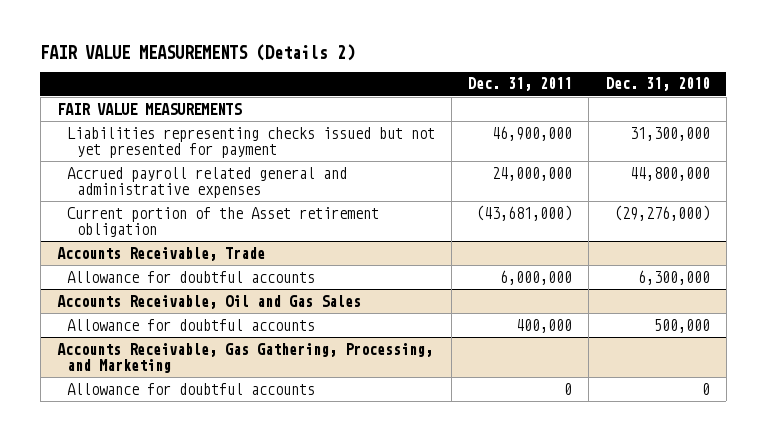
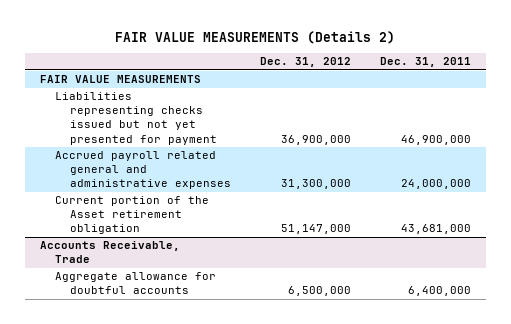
- | Dec. 31, 2011 | Dec. 31, 2010
+ | Dec. 31, 2012 | Dec. 31, 2011
- Current portion of the Asset retirement obligation | (43,681,000) | (29,276,000)
+ Current portion of the Asset retirement obligation | 51,147,000 | 43,681,000
@ Accounts Receivable, Trade
- Allowance for doubtful accounts | 6,000,000 | 6,300,000
- Accounts Receivable, Oil and Gas Sales
- Allowance for doubtful accounts | 400,000 | 500,000
- Accounts Receivable, Gas Gathering, Processing, and Marketing
- Allowance for doubtful accounts | 0 | 0
@ Accounts Receivable, Trade
+ Aggregate allowance for doubtful accounts | 6,500,000 | 6,400,000

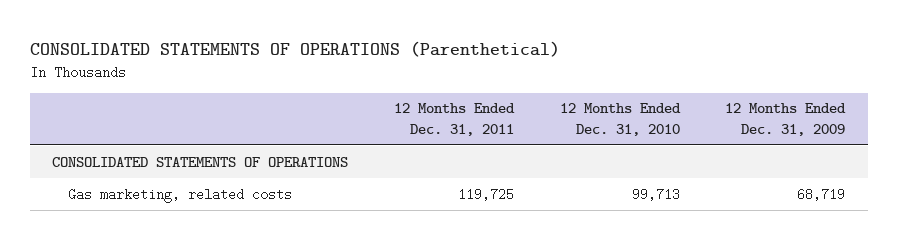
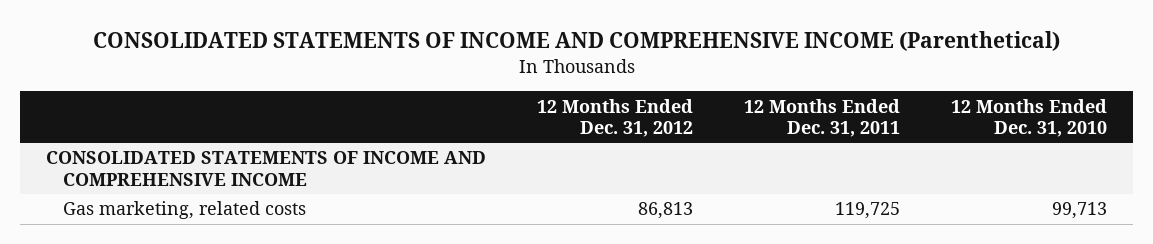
- CONSOLIDATED STATEMENTS OF OPERATIONS (Parenthetical)
+ CONSOLIDATED STATEMENTS OF INCOME AND COMPREHENSIVE INCOME (Parenthetical)
- | 12 Months Ended Dec. 31, 2011 | 12 Months Ended Dec. 31, 2010 | 12 Months Ended Dec. 31, 2009
+ | 12 Months Ended Dec. 31, 2012 | 12 Months Ended Dec. 31, 2011 | 12 Months Ended Dec. 31, 2010
- CONSOLIDATED STATEMENTS OF OPERATIONS
+ CONSOLIDATED STATEMENTS OF INCOME AND COMPREHENSIVE INCOME

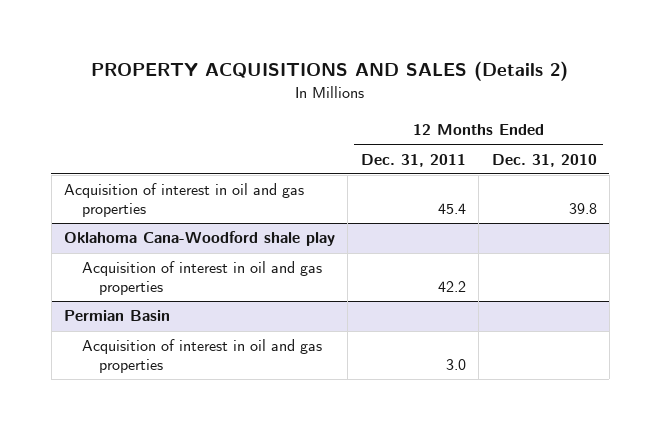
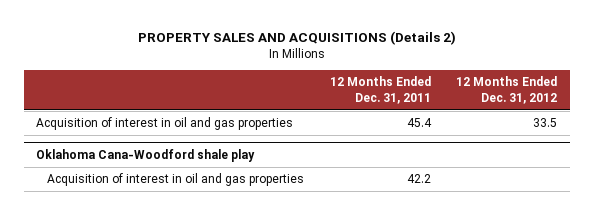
- PROPERTY ACQUISITIONS AND SALES (Details 2)
+ PROPERTY SALES AND ACQUISITIONS (Details 2)
- | 12 Months Ended Dec. 31, 2011 | 12 Months Ended Dec. 31, 2010
+ | 12 Months Ended Dec. 31, 2011 | 12 Months Ended Dec. 31, 2012
- Permian Basin
- Acquisition of interest in oil and gas properties | 3.0 |

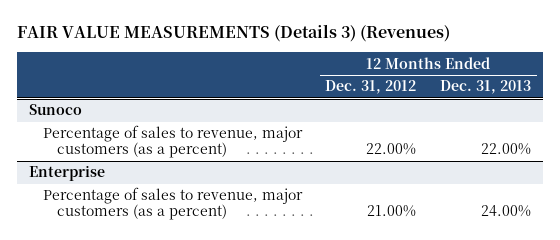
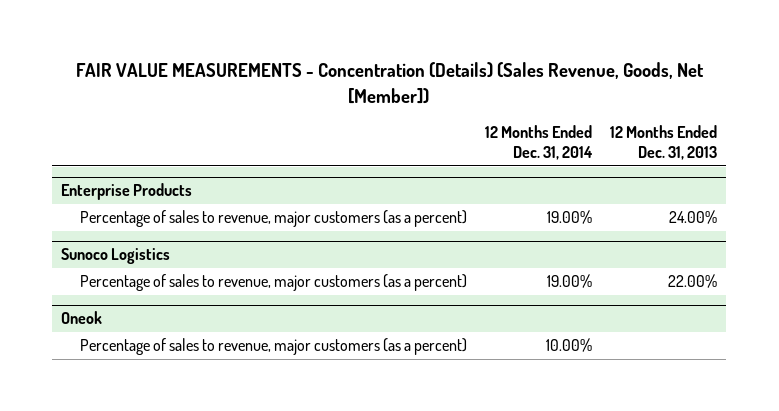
- FAIR VALUE MEASUREMENTS (Details 3) (Revenues)
+ FAIR VALUE MEASUREMENTS - Concentration (Details) (Sales Revenue, Goods, Net [Member])
- | 12 Months Ended Dec. 31, 2012 | 12 Months Ended Dec. 31, 2013
+ | 12 Months Ended Dec. 31, 2014 | 12 Months Ended Dec. 31, 2013
- Sunoco
- Percentage of sales to revenue, major customers (as a percent) | 22.00% | 22.00%
- Enterprise
+ Enterprise Products
+ Sunoco Logistics
+ Percentage of sales to revenue, major customers (as a percent) | 19.00% | 22.00%
+ Oneok
+ Percentage of sales to revenue, major customers (as a percent) | 10.00% |

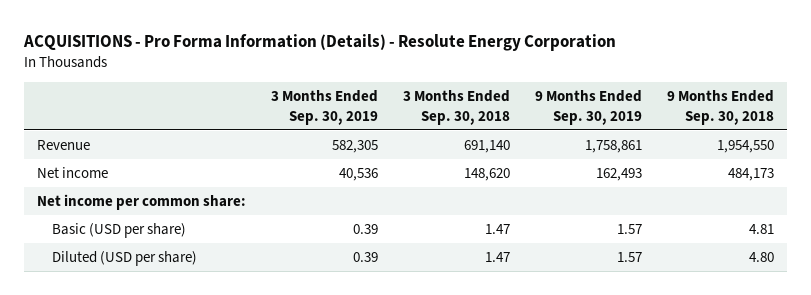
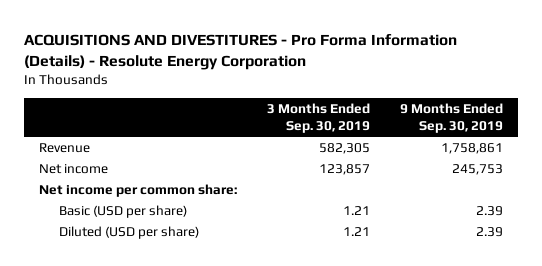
- ACQUISITIONS - Pro Forma Information (Details) - Resolute Energy Corporation
+ ACQUISITIONS AND DIVESTITURES - Pro Forma Information (Details) - Resolute Energy Corporation
- | 3 Months Ended Sep. 30, 2019 | 3 Months Ended Sep. 30, 2018 | 9 Months Ended Sep. 30, 2019 | 9 Months Ended Sep. 30, 2018
+ | 3 Months Ended Sep. 30, 2019 | 9 Months Ended Sep. 30, 2019
- Net income | 40,536 | 148,620 | 162,493 | 484,173
+ Net income | 123,857 | 245,753
- Basic (USD per share) | 0.39 | 1.47 | 1.57 | 4.81
- Diluted (USD per share) | 0.39 | 1.47 | 1.57 | 4.80
+ Basic (USD per share) | 1.21 | 2.39
+ Diluted (USD per share) | 1.21 | 2.39

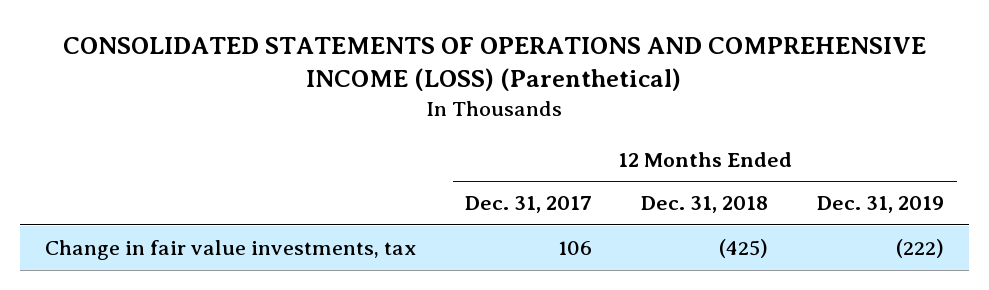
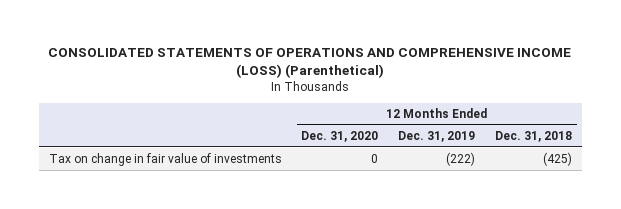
- | 12 Months Ended Dec. 31, 2017 | 12 Months Ended Dec. 31, 2018 | 12 Months Ended Dec. 31, 2019
+ | 12 Months Ended Dec. 31, 2020 | 12 Months Ended Dec. 31, 2019 | 12 Months Ended Dec. 31, 2018
- Change in fair value investments, tax | 106 | (425) | (222)
+ Tax on change in fair value of investments | 0 | (222) | (425)

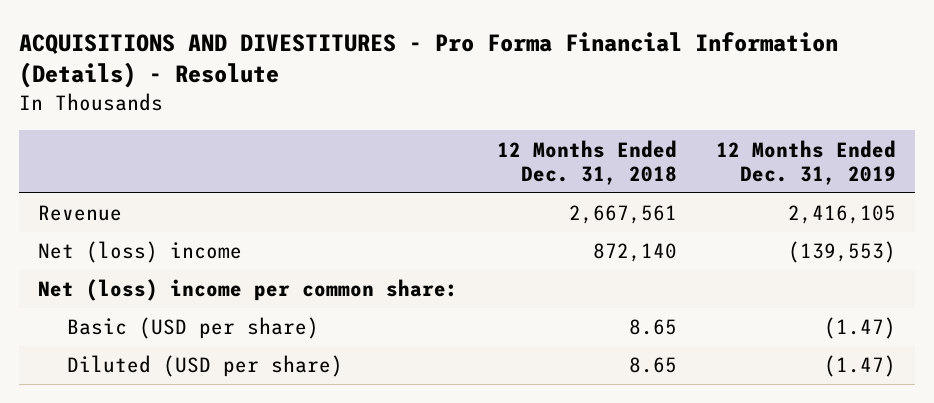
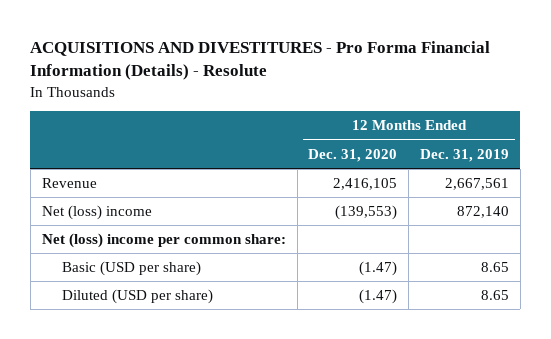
- | 12 Months Ended Dec. 31, 2018 | 12 Months Ended Dec. 31, 2019
+ | 12 Months Ended Dec. 31, 2020 | 12 Months Ended Dec. 31, 2019
- Revenue | 2,667,561 | 2,416,105
- Net (loss) income | 872,140 | (139,553)
+ Revenue | 2,416,105 | 2,667,561
+ Net (loss) income | (139,553) | 872,140
- Basic (USD per share) | 8.65 | (1.47)
- Diluted (USD per share) | 8.65 | (1.47)
+ Basic (USD per share) | (1.47) | 8.65
+ Diluted (USD per share) | (1.47) | 8.65

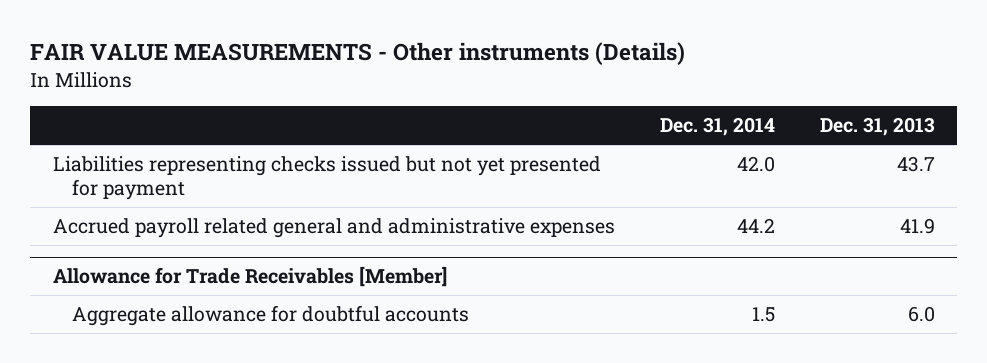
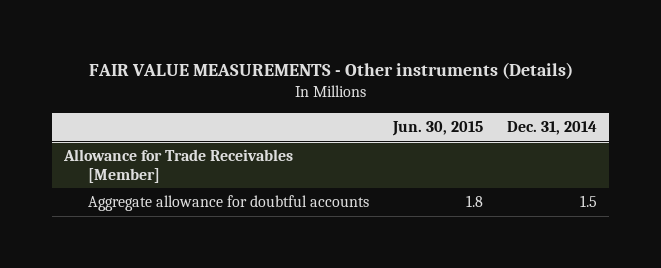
- | Dec. 31, 2014 | Dec. 31, 2013
+ | Jun. 30, 2015 | Dec. 31, 2014
- Liabilities representing checks issued but not yet presented for payment | 42.0 | 43.7
- Accrued payroll related general and administrative expenses | 44.2 | 41.9

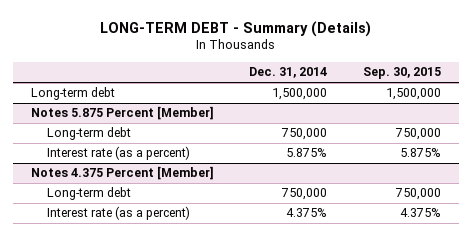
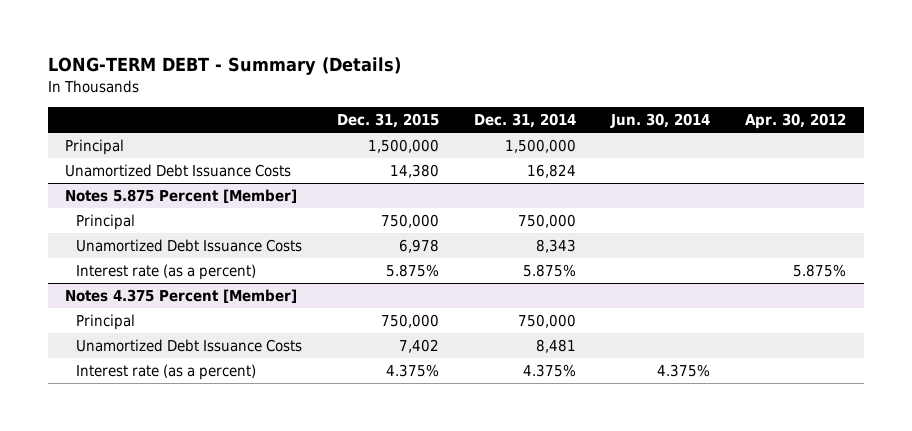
- | Dec. 31, 2014 | Sep. 30, 2015
+ | Dec. 31, 2015 | Dec. 31, 2014 | Jun. 30, 2014 | Apr. 30, 2012
- Long-term debt | 1,500,000 | 1,500,000
+ Principal | 1,500,000 | 1,500,000 | |
+ Unamortized Debt Issuance Costs | 14,380 | 16,824 | |
@ Notes 5.875 Percent [Member]
- Long-term debt | 750,000 | 750,000
+ Principal | 750,000 | 750,000 | |
+ Unamortized Debt Issuance Costs | 6,978 | 8,343 | |
@ Notes 4.375 Percent [Member]
- Long-term debt | 750,000 | 750,000
+ Principal | 750,000 | 750,000 | |
+ Unamortized Debt Issuance Costs | 7,402 | 8,481 | |

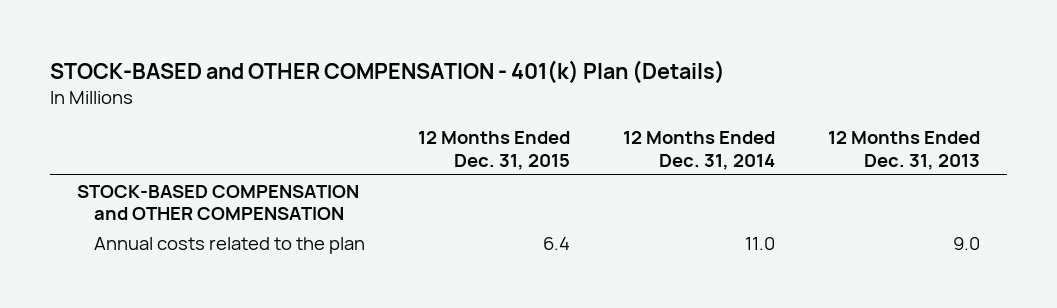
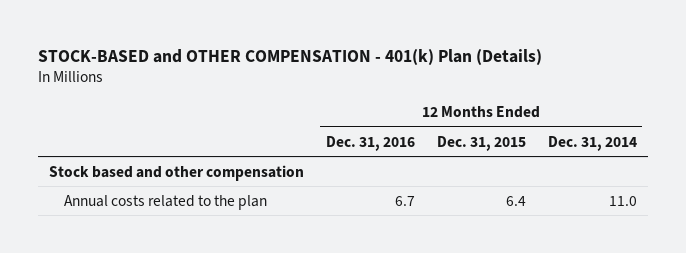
- | 12 Months Ended Dec. 31, 2015 | 12 Months Ended Dec. 31, 2014 | 12 Months Ended Dec. 31, 2013
+ | 12 Months Ended Dec. 31, 2016 | 12 Months Ended Dec. 31, 2015 | 12 Months Ended Dec. 31, 2014
- STOCK-BASED COMPENSATION and OTHER COMPENSATION
+ Stock based and other compensation

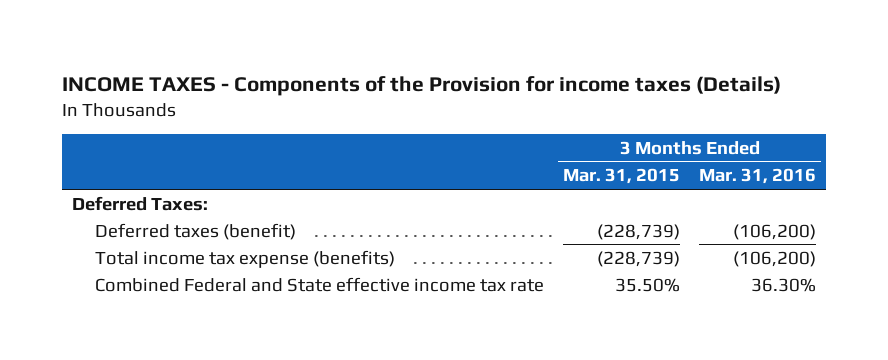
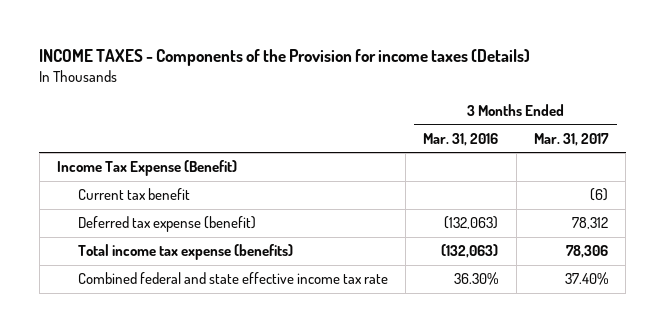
- | 3 Months Ended Mar. 31, 2015 | 3 Months Ended Mar. 31, 2016
+ | 3 Months Ended Mar. 31, 2016 | 3 Months Ended Mar. 31, 2017
- Deferred Taxes:
- Deferred taxes (benefit) | (228,739) | (106,200)
- Total income tax expense (benefits) | (228,739) | (106,200)
- Combined Federal and State effective income tax rate | 35.50% | 36.30%
+ Income Tax Expense (Benefit)
+ Current tax benefit | | (6)
+ Deferred tax expense (benefit) | (132,063) | 78,312
+ Total income tax expense (benefits) | (132,063) | 78,306
+ Combined federal and state effective income tax rate | 36.30% | 37.40%

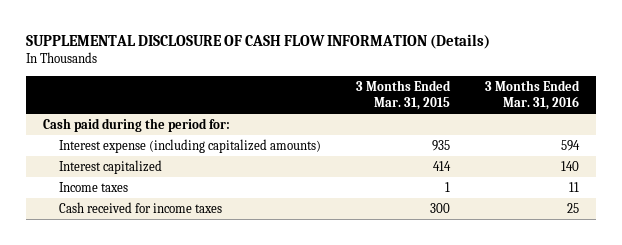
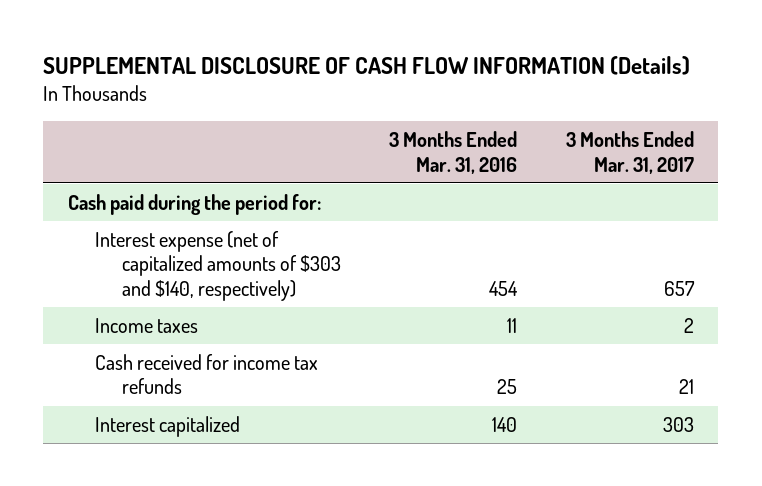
- | 3 Months Ended Mar. 31, 2015 | 3 Months Ended Mar. 31, 2016
+ | 3 Months Ended Mar. 31, 2016 | 3 Months Ended Mar. 31, 2017
- Interest expense (including capitalized amounts) | 935 | 594
+ Interest expense (net of capitalized amounts of $303 and $140, respectively) | 454 | 657
- Cash received for income taxes | 300 | 25
+ Cash received for income tax refunds | 25 | 21
moved down: Interest capitalized | 140 | 303

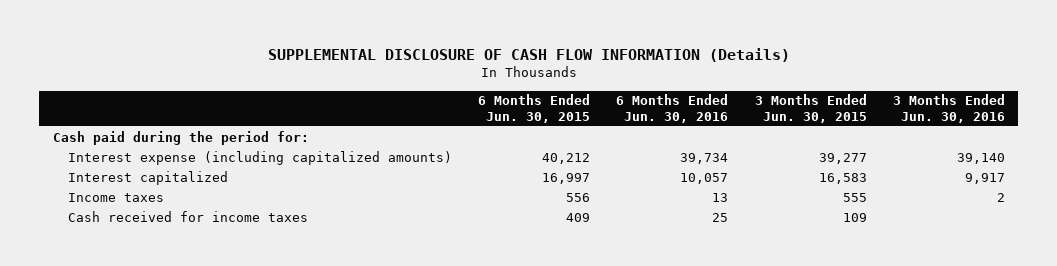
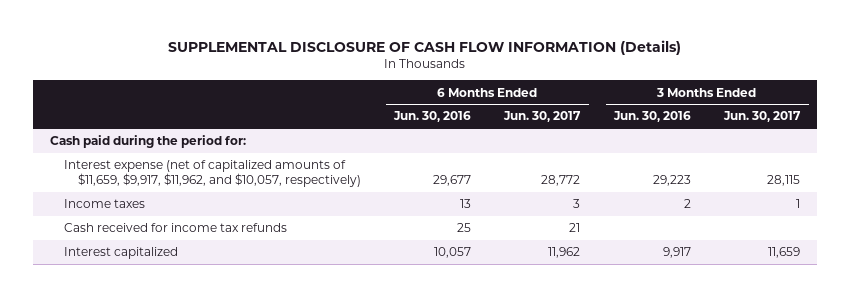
- | 6 Months Ended Jun. 30, 2015 | 6 Months Ended Jun. 30, 2016 | 3 Months Ended Jun. 30, 2015 | 3 Months Ended Jun. 30, 2016
+ | 6 Months Ended Jun. 30, 2016 | 6 Months Ended Jun. 30, 2017 | 3 Months Ended Jun. 30, 2016 | 3 Months Ended Jun. 30, 2017
- Interest expense (including capitalized amounts) | 40,212 | 39,734 | 39,277 | 39,140
+ Interest expense (net of capitalized amounts of $11,659, $9,917, $11,962, and $10,057, respectively) | 29,677 | 28,772 | 29,223 | 28,115
- Cash received for income taxes | 409 | 25 | 109 |
+ Cash received for income tax refunds | 25 | 21 | |
moved down: Interest capitalized | 10,057 | 11,962 | 9,917 | 11,659

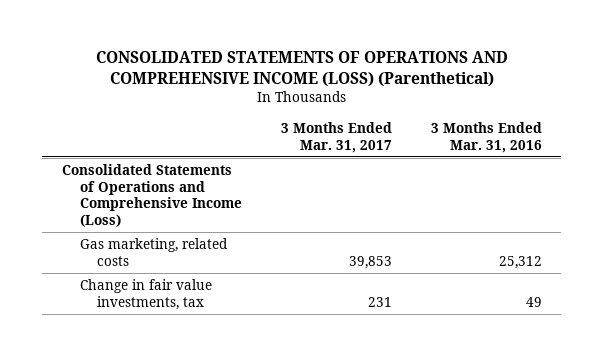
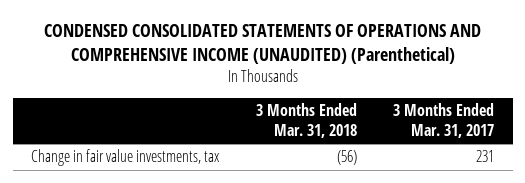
- CONSOLIDATED STATEMENTS OF OPERATIONS AND COMPREHENSIVE INCOME (LOSS) (Parenthetical)
+ CONDENSED CONSOLIDATED STATEMENTS OF OPERATIONS AND COMPREHENSIVE INCOME (UNAUDITED) (Parenthetical)
- | 3 Months Ended Mar. 31, 2017 | 3 Months Ended Mar. 31, 2016
+ | 3 Months Ended Mar. 31, 2018 | 3 Months Ended Mar. 31, 2017
- Consolidated Statements of Operations and Comprehensive Income (Loss)
- Gas marketing, related costs | 39,853 | 25,312

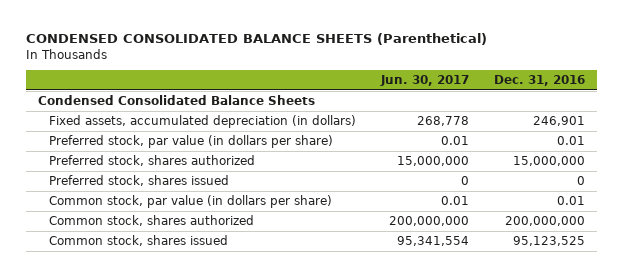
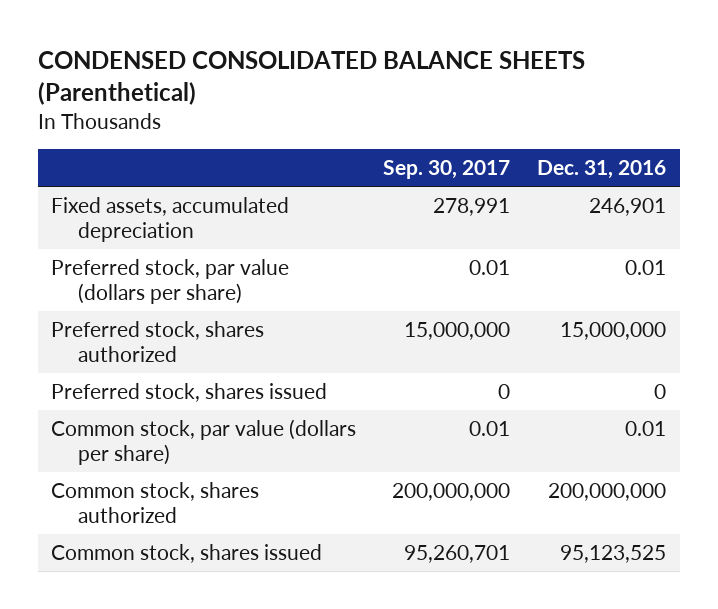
- | Jun. 30, 2017 | Dec. 31, 2016
+ | Sep. 30, 2017 | Dec. 31, 2016
- Condensed Consolidated Balance Sheets
- Fixed assets, accumulated depreciation (in dollars) | 268,778 | 246,901
- Preferred stock, par value (in dollars per share) | 0.01 | 0.01
+ Fixed assets, accumulated depreciation | 278,991 | 246,901
+ Preferred stock, par value (dollars per share) | 0.01 | 0.01
- Common stock, par value (in dollars per share) | 0.01 | 0.01
+ Common stock, par value (dollars per share) | 0.01 | 0.01

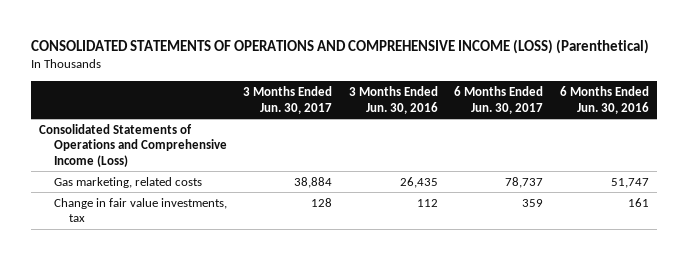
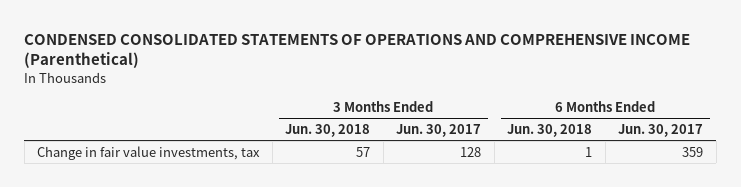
- CONSOLIDATED STATEMENTS OF OPERATIONS AND COMPREHENSIVE INCOME (LOSS) (Parenthetical)
+ CONDENSED CONSOLIDATED STATEMENTS OF OPERATIONS AND COMPREHENSIVE INCOME (Parenthetical)
- | 3 Months Ended Jun. 30, 2017 | 3 Months Ended Jun. 30, 2016 | 6 Months Ended Jun. 30, 2017 | 6 Months Ended Jun. 30, 2016
+ | 3 Months Ended Jun. 30, 2018 | 3 Months Ended Jun. 30, 2017 | 6 Months Ended Jun. 30, 2018 | 6 Months Ended Jun. 30, 2017
- Consolidated Statements of Operations and Comprehensive Income (Loss)
- Gas marketing, related costs | 38,884 | 26,435 | 78,737 | 51,747

